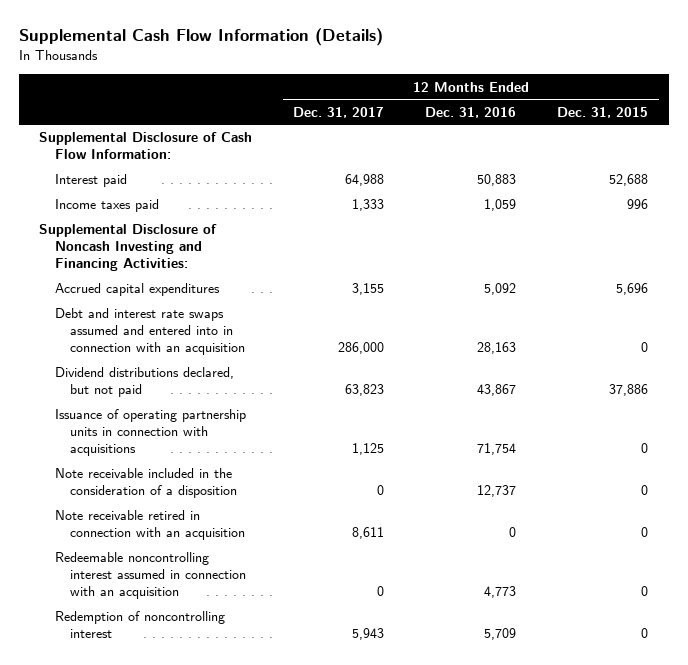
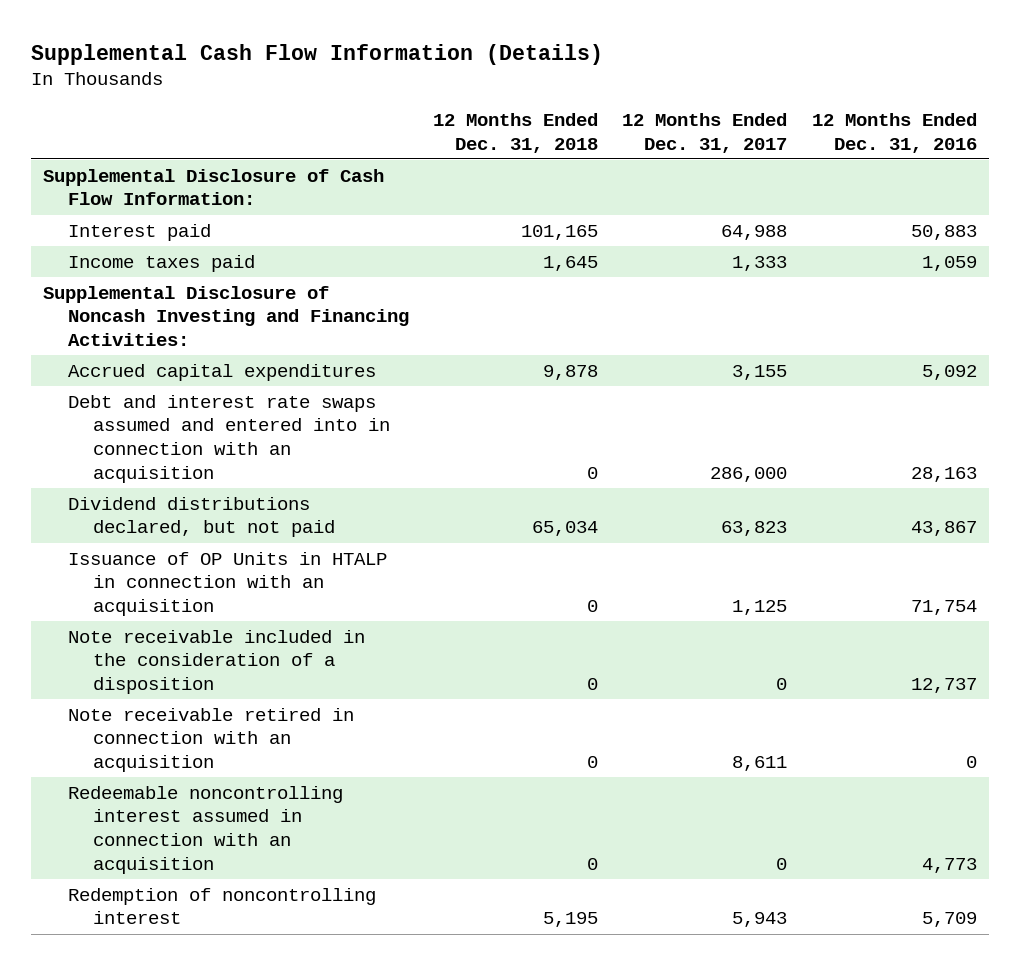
- | 12 Months Ended Dec. 31, 2017 | 12 Months Ended Dec. 31, 2016 | 12 Months Ended Dec. 31, 2015
+ | 12 Months Ended Dec. 31, 2018 | 12 Months Ended Dec. 31, 2017 | 12 Months Ended Dec. 31, 2016
- Issuance of operating partnership units in connection with acquisitions | 1,125 | 71,754 | 0
+ Issuance of OP Units in HTALP in connection with an acquisition | 0 | 1,125 | 71,754

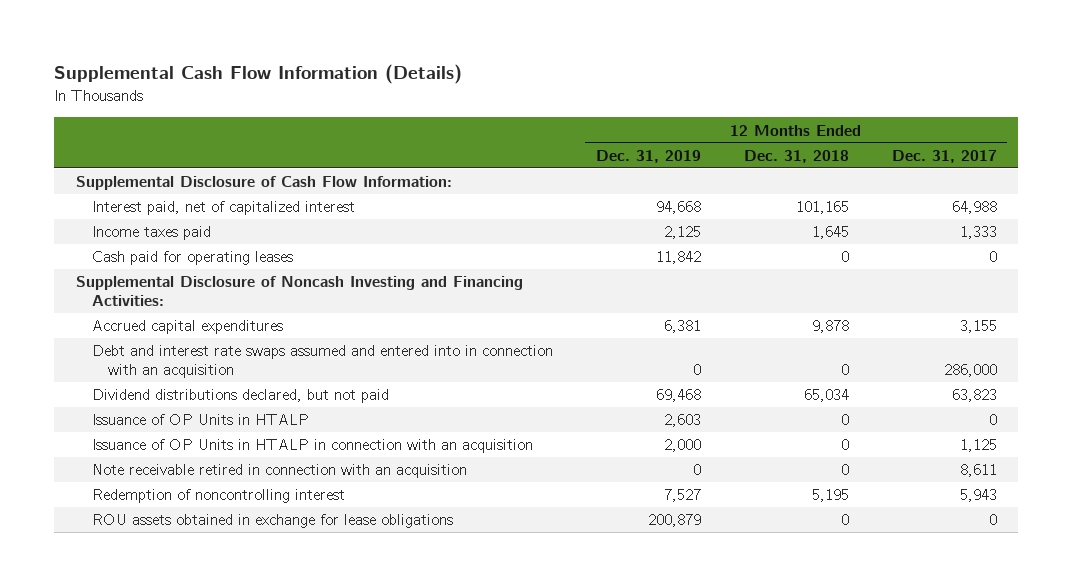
- | 12 Months Ended Dec. 31, 2018 | 12 Months Ended Dec. 31, 2017 | 12 Months Ended Dec. 31, 2016
+ | 12 Months Ended Dec. 31, 2019 | 12 Months Ended Dec. 31, 2018 | 12 Months Ended Dec. 31, 2017
- Interest paid | 101,165 | 64,988 | 50,883
+ Interest paid, net of capitalized interest | 94,668 | 101,165 | 64,988
+ Cash paid for operating leases | 11,842 | 0 | 0
+ Issuance of OP Units in HTALP | 2,603 | 0 | 0
- Note receivable included in the consideration of a disposition | 0 | 0 | 12,737
- Redeemable noncontrolling interest assumed in connection with an acquisition | 0 | 0 | 4,773
+ ROU assets obtained in exchange for lease obligations | 200,879 | 0 | 0

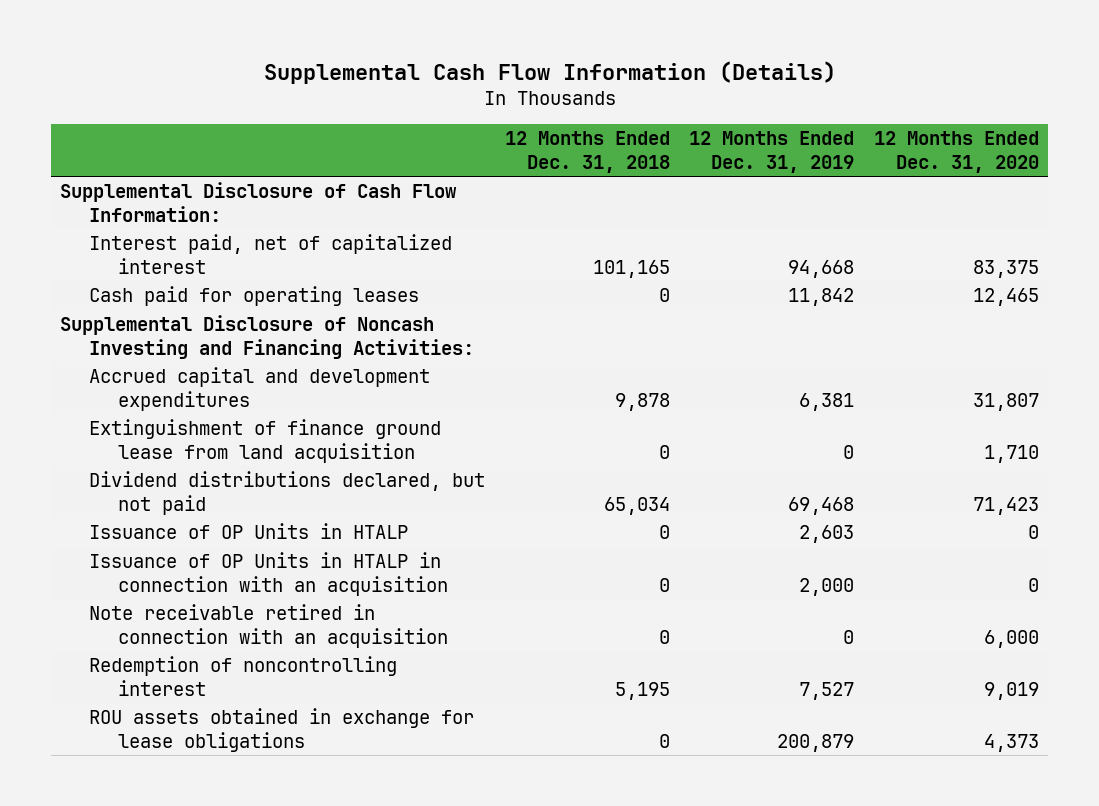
- | 12 Months Ended Dec. 31, 2019 | 12 Months Ended Dec. 31, 2018 | 12 Months Ended Dec. 31, 2017
+ | 12 Months Ended Dec. 31, 2018 | 12 Months Ended Dec. 31, 2019 | 12 Months Ended Dec. 31, 2020
- Income taxes paid | 2,125 | 1,645 | 1,333
- Accrued capital expenditures | 6,381 | 9,878 | 3,155
- Debt and interest rate swaps assumed and entered into in connection with an acquisition | 0 | 0 | 286,000
+ Accrued capital and development expenditures | 9,878 | 6,381 | 31,807
+ Extinguishment of finance ground lease from land acquisition | 0 | 0 | 1,710

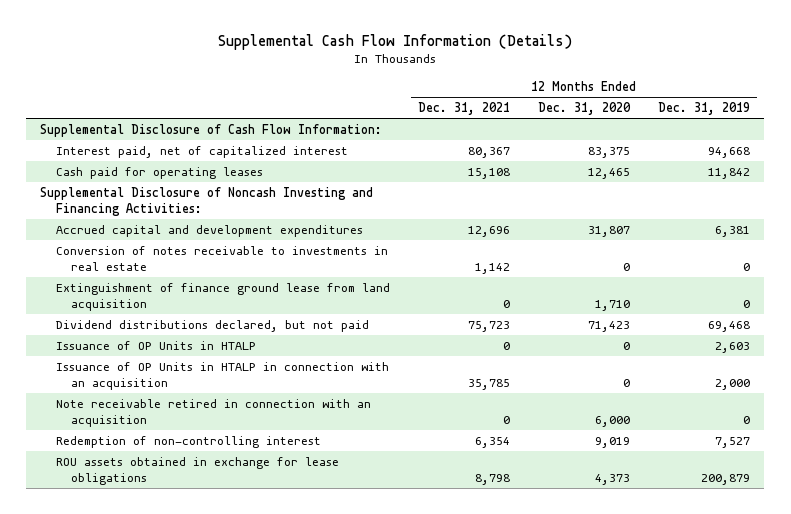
- | 12 Months Ended Dec. 31, 2018 | 12 Months Ended Dec. 31, 2019 | 12 Months Ended Dec. 31, 2020
+ | 12 Months Ended Dec. 31, 2021 | 12 Months Ended Dec. 31, 2020 | 12 Months Ended Dec. 31, 2019
+ Conversion of notes receivable to investments in real estate | 1,142 | 0 | 0
- Redemption of noncontrolling interest | 5,195 | 7,527 | 9,019
+ Redemption of non-controlling interest | 6,354 | 9,019 | 7,527

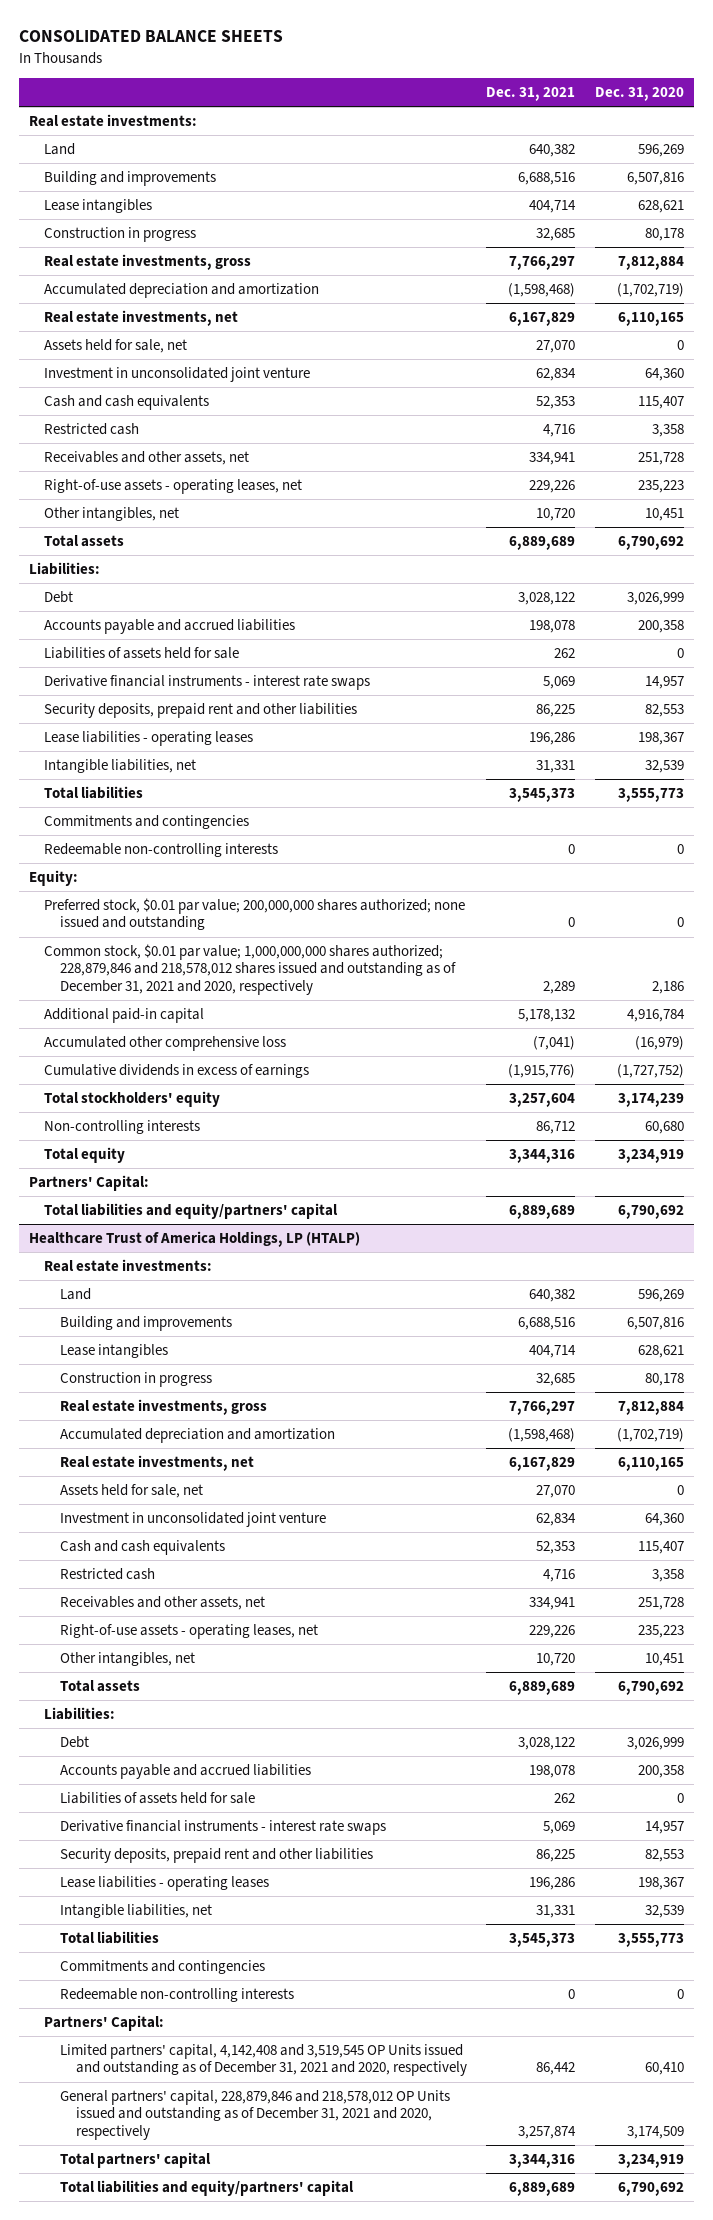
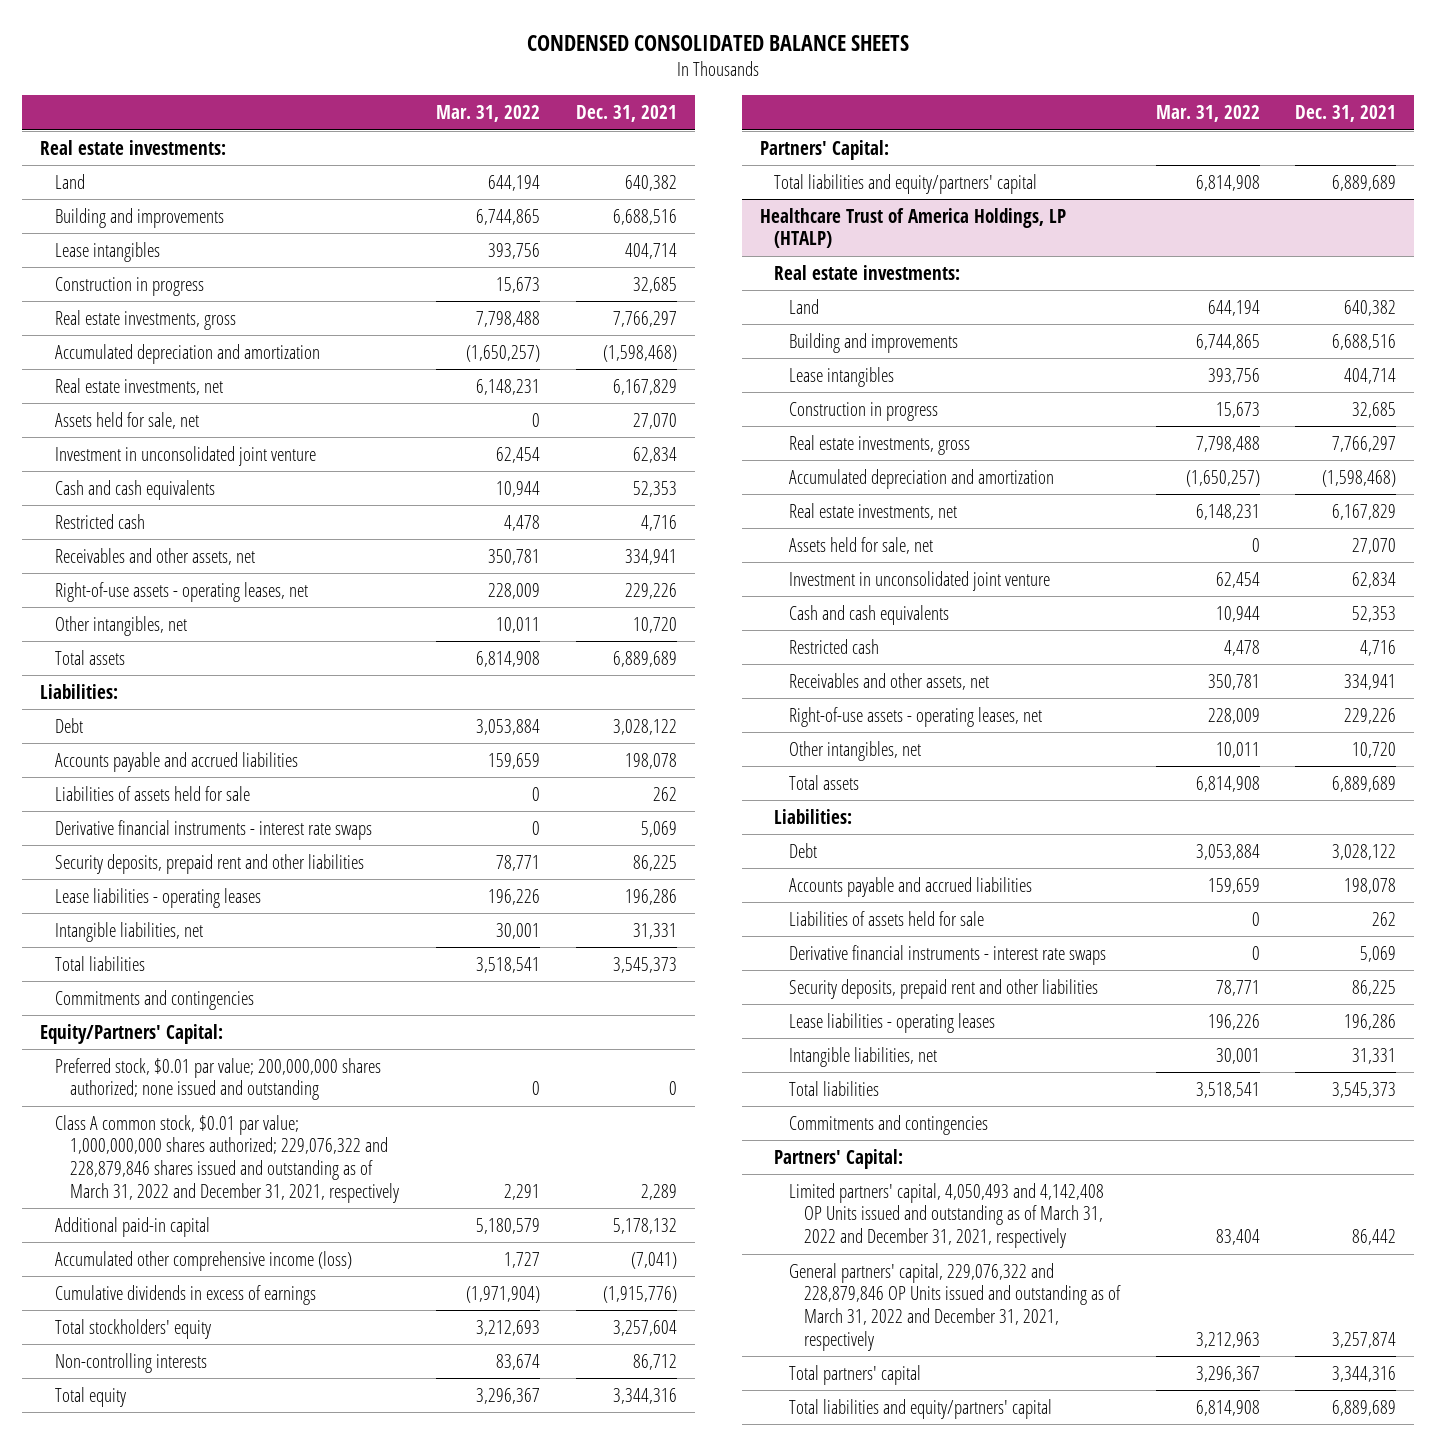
- CONSOLIDATED BALANCE SHEETS
+ CONDENSED CONSOLIDATED BALANCE SHEETS
- | Dec. 31, 2021 | Dec. 31, 2020
+ | Mar. 31, 2022 | Dec. 31, 2021
- Redeemable non-controlling interests | 0 | 0
- Equity:
+ Equity/Partners' Capital:
- Common stock, $0.01 par value; 1,000,000,000 shares authorized; 228,879,846 and 218,578,012 shares issued and outstanding as of December 31, 2021 and 2020, respectively | 2,289 | 2,186
+ Class A common stock, $0.01 par value; 1,000,000,000 shares authorized; 229,076,322 and 228,879,846 shares issued and outstanding as of March 31, 2022 and December 31, 2021, respectively | 2,291 | 2,289
- Accumulated other comprehensive loss | (7,041) | (16,979)
+ Accumulated other comprehensive income (loss) | 1,727 | (7,041)
@ Healthcare Trust of America Holdings, LP (HTALP)
- Redeemable non-controlling interests | 0 | 0
- Limited partners' capital, 4,142,408 and 3,519,545 OP Units issued and outstanding as of December 31, 2021 and 2020, respectively | 86,442 | 60,410
- General partners' capital, 228,879,846 and 218,578,012 OP Units issued and outstanding as of December 31, 2021 and 2020, respectively | 3,257,874 | 3,174,509
+ Limited partners' capital, 4,050,493 and 4,142,408 OP Units issued and outstanding as of March 31, 2022 and December 31, 2021, respectively | 83,404 | 86,442
+ General partners' capital, 229,076,322 and 228,879,846 OP Units issued and outstanding as of March 31, 2022 and December 31, 2021, respectively | 3,212,963 | 3,257,874

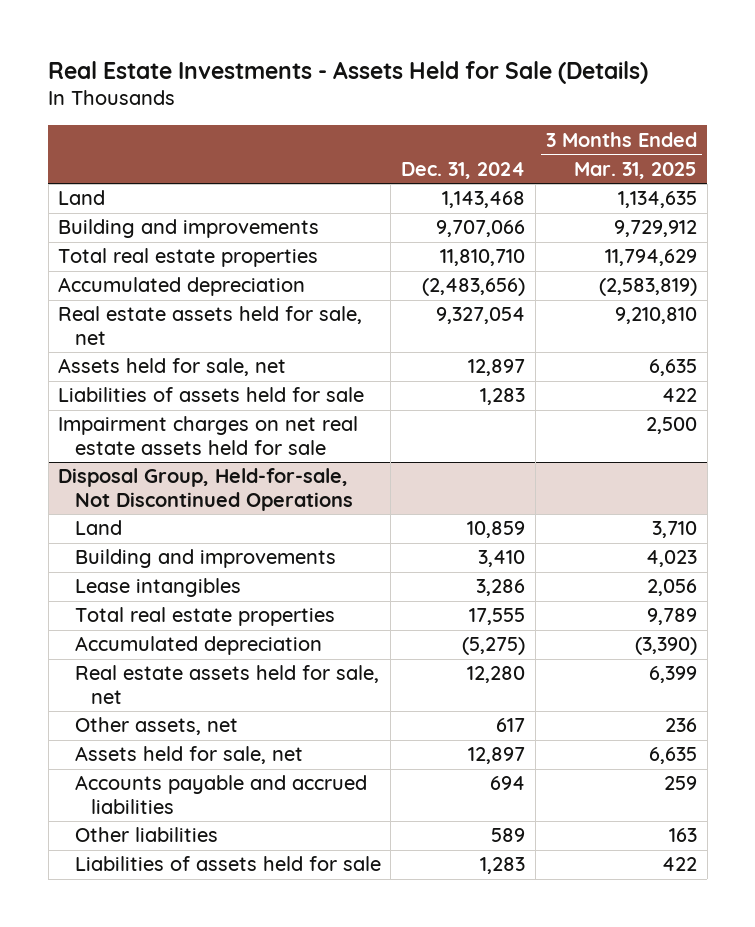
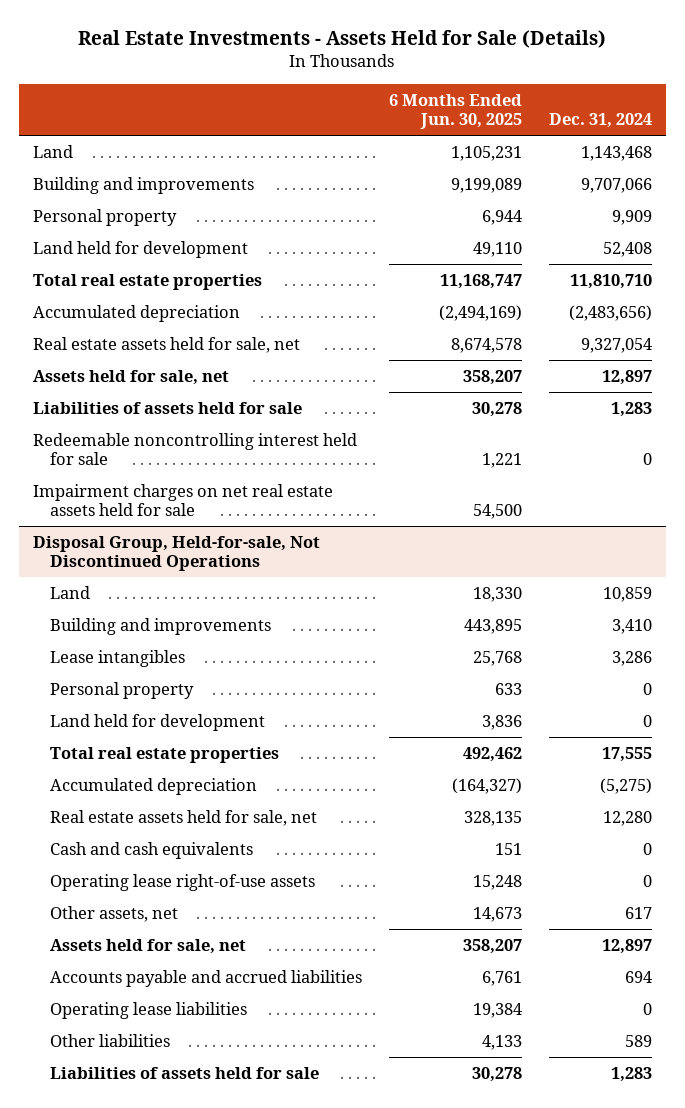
- | Dec. 31, 2024 | 3 Months Ended Mar. 31, 2025
+ | 6 Months Ended Jun. 30, 2025 | Dec. 31, 2024
+ Personal property | 6,944 | 9,909
+ Land held for development | 49,110 | 52,408
+ Redeemable noncontrolling interest held for sale | 1,221 | 0
@ Disposal Group, Held-for-sale, Not Discontinued Operations
+ Personal property | 633 | 0
+ Land held for development | 3,836 | 0
+ Cash and cash equivalents | 151 | 0
+ Operating lease right-of-use assets | 15,248 | 0
+ Operating lease liabilities | 19,384 | 0

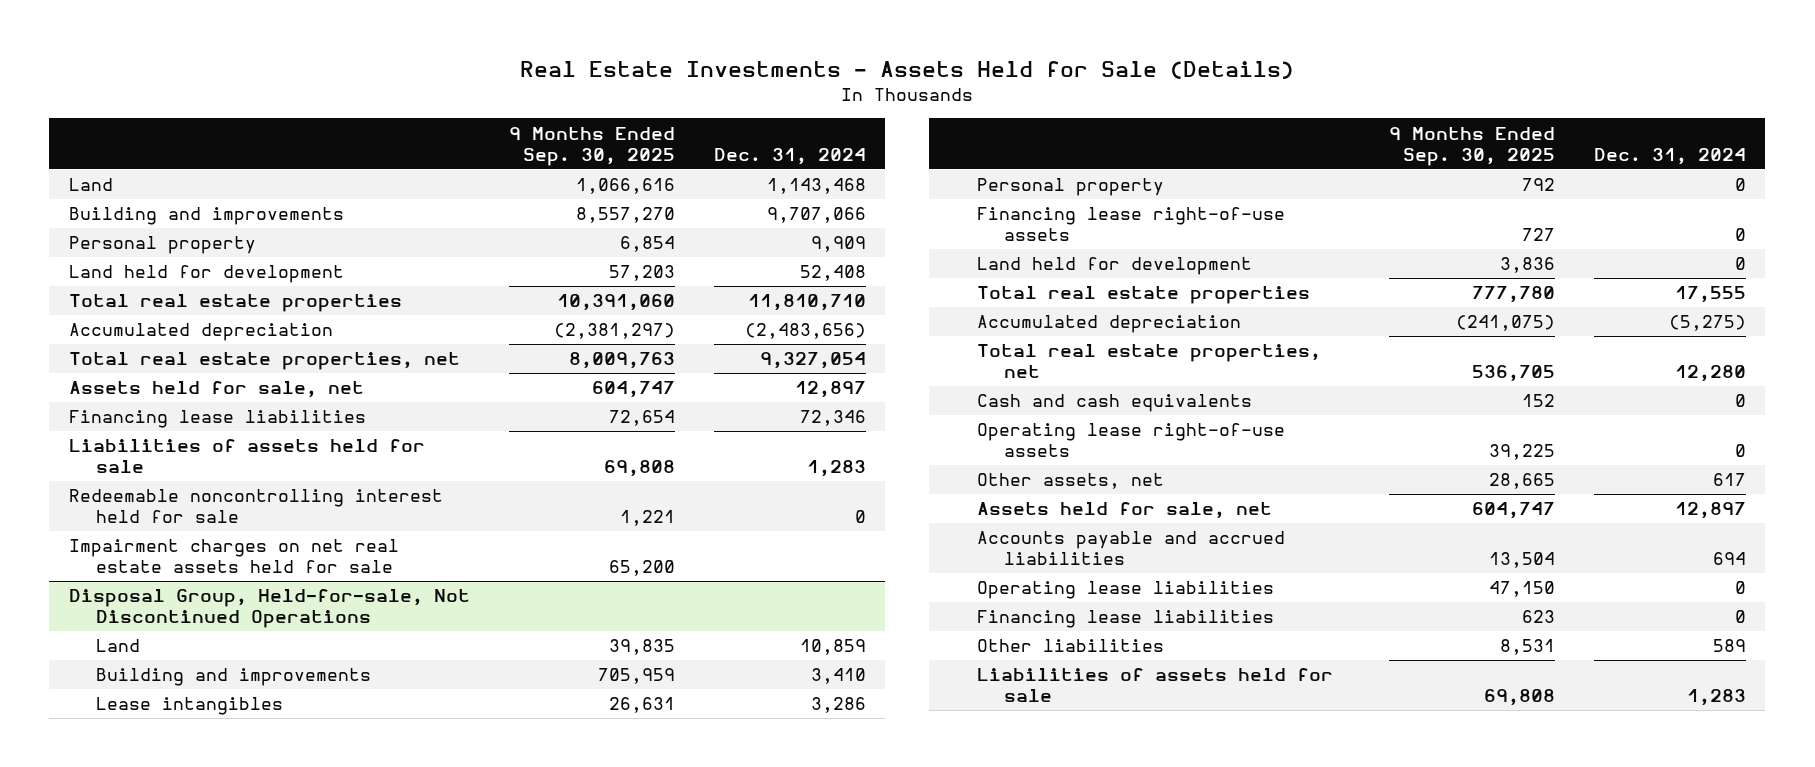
- | 6 Months Ended Jun. 30, 2025 | Dec. 31, 2024
+ | 9 Months Ended Sep. 30, 2025 | Dec. 31, 2024
- Real estate assets held for sale, net | 8,674,578 | 9,327,054
+ Total real estate properties, net | 8,009,763 | 9,327,054
+ Financing lease liabilities | 72,654 | 72,346
@ Disposal Group, Held-for-sale, Not Discontinued Operations
+ Financing lease right-of-use assets | 727 | 0
- Real estate assets held for sale, net | 328,135 | 12,280
+ Total real estate properties, net | 536,705 | 12,280
+ Financing lease liabilities | 623 | 0

